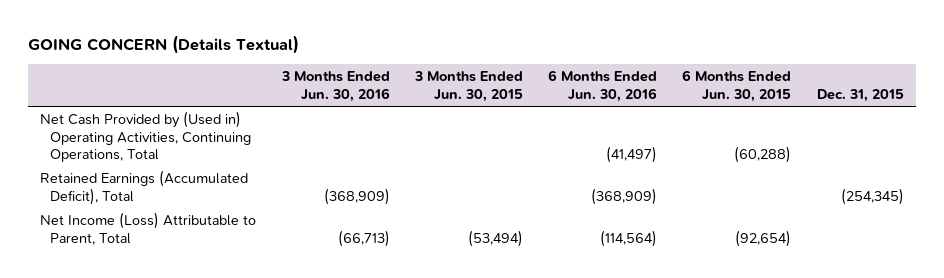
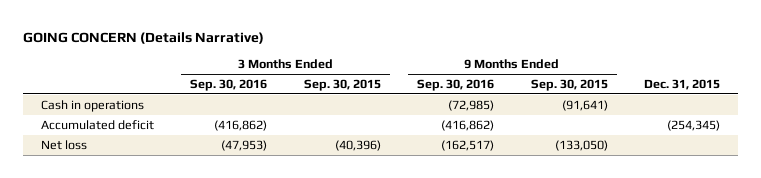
- GOING CONCERN (Details Textual)
+ GOING CONCERN (Details Narrative)
- | 3 Months Ended Jun. 30, 2016 | 3 Months Ended Jun. 30, 2015 | 6 Months Ended Jun. 30, 2016 | 6 Months Ended Jun. 30, 2015 | Dec. 31, 2015
+ | 3 Months Ended Sep. 30, 2016 | 3 Months Ended Sep. 30, 2015 | 9 Months Ended Sep. 30, 2016 | 9 Months Ended Sep. 30, 2015 | Dec. 31, 2015
- Net Cash Provided by (Used in) Operating Activities, Continuing Operations, Total | | | (41,497) | (60,288) |
- Retained Earnings (Accumulated Deficit), Total | (368,909) | | (368,909) | | (254,345)
- Net Income (Loss) Attributable to Parent, Total | (66,713) | (53,494) | (114,564) | (92,654) |
+ Cash in operations | | | (72,985) | (91,641) |
+ Accumulated deficit | (416,862) | | (416,862) | | (254,345)
+ Net loss | (47,953) | (40,396) | (162,517) | (133,050) |

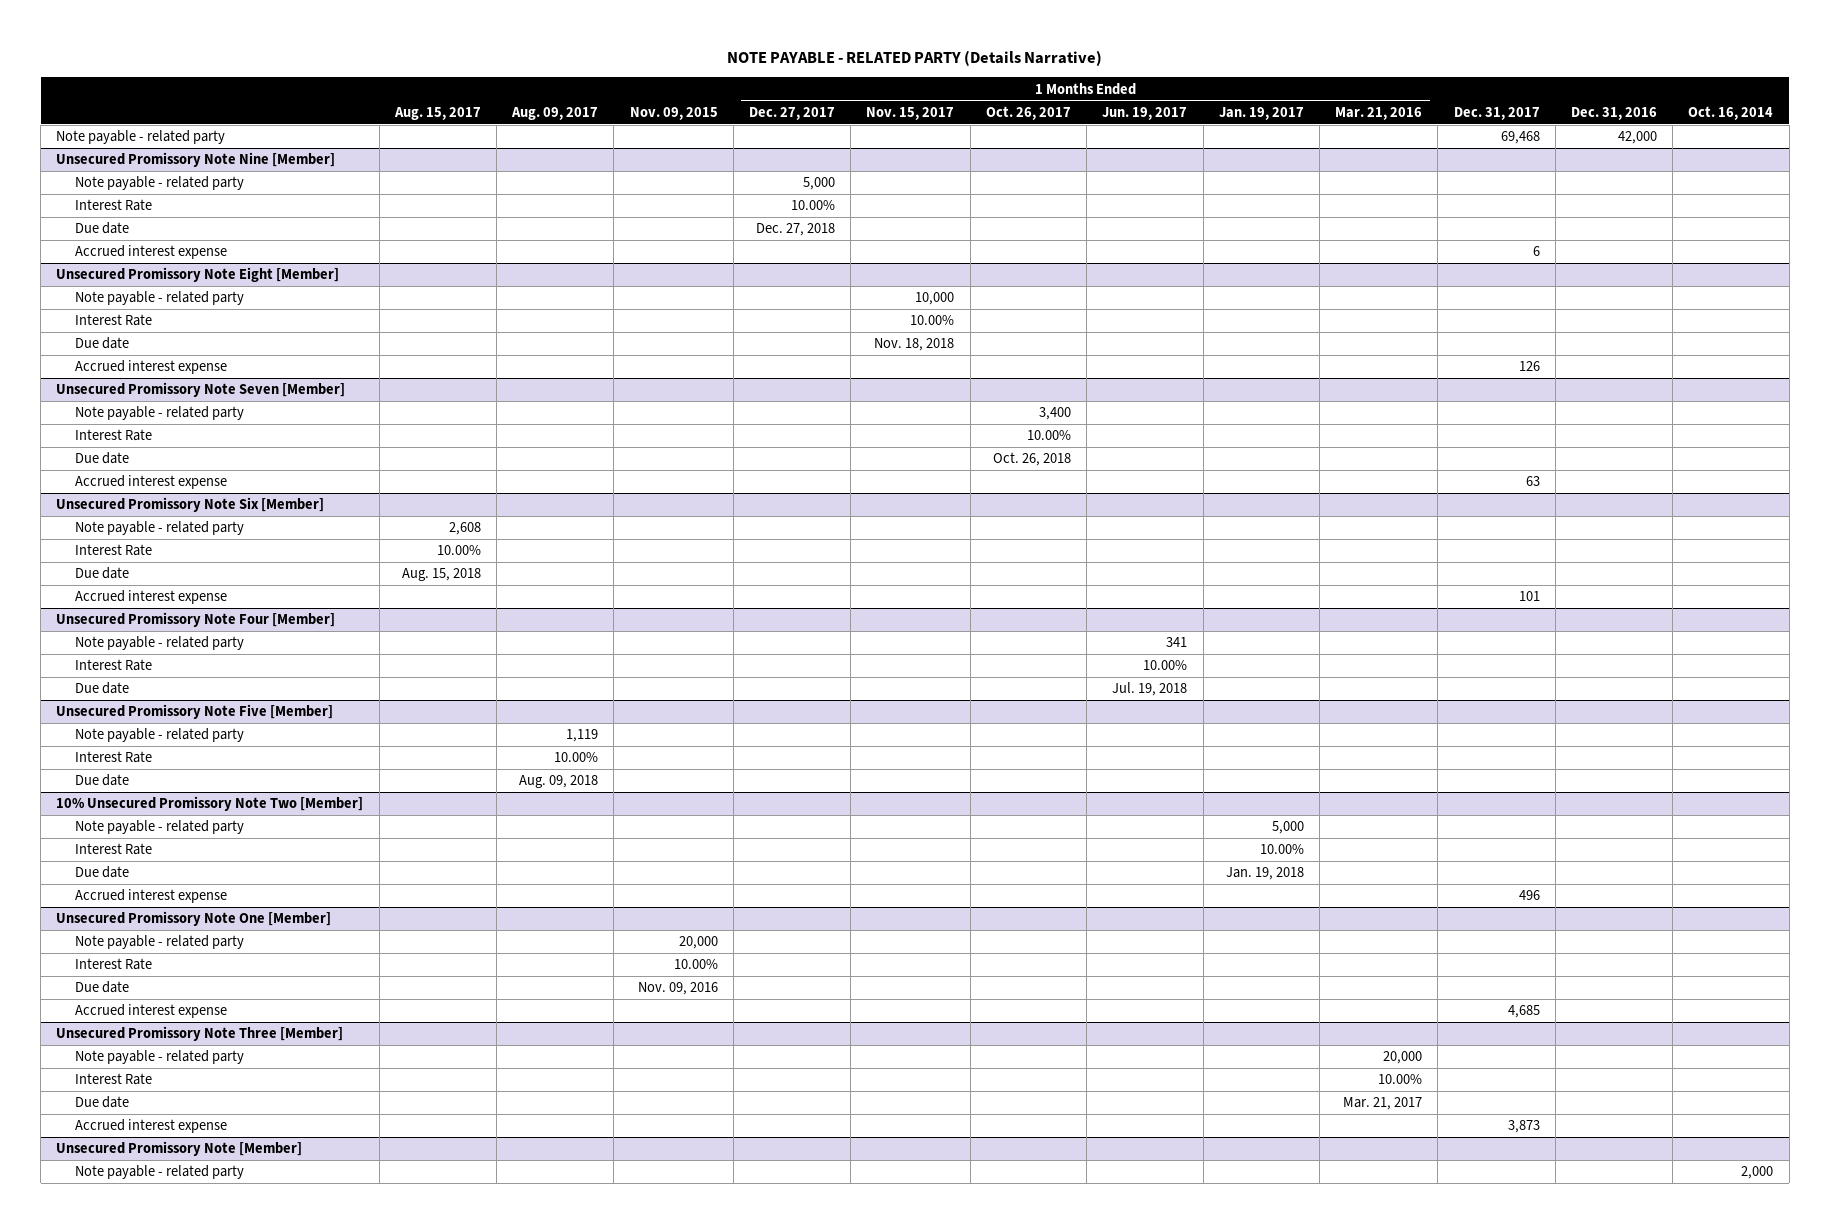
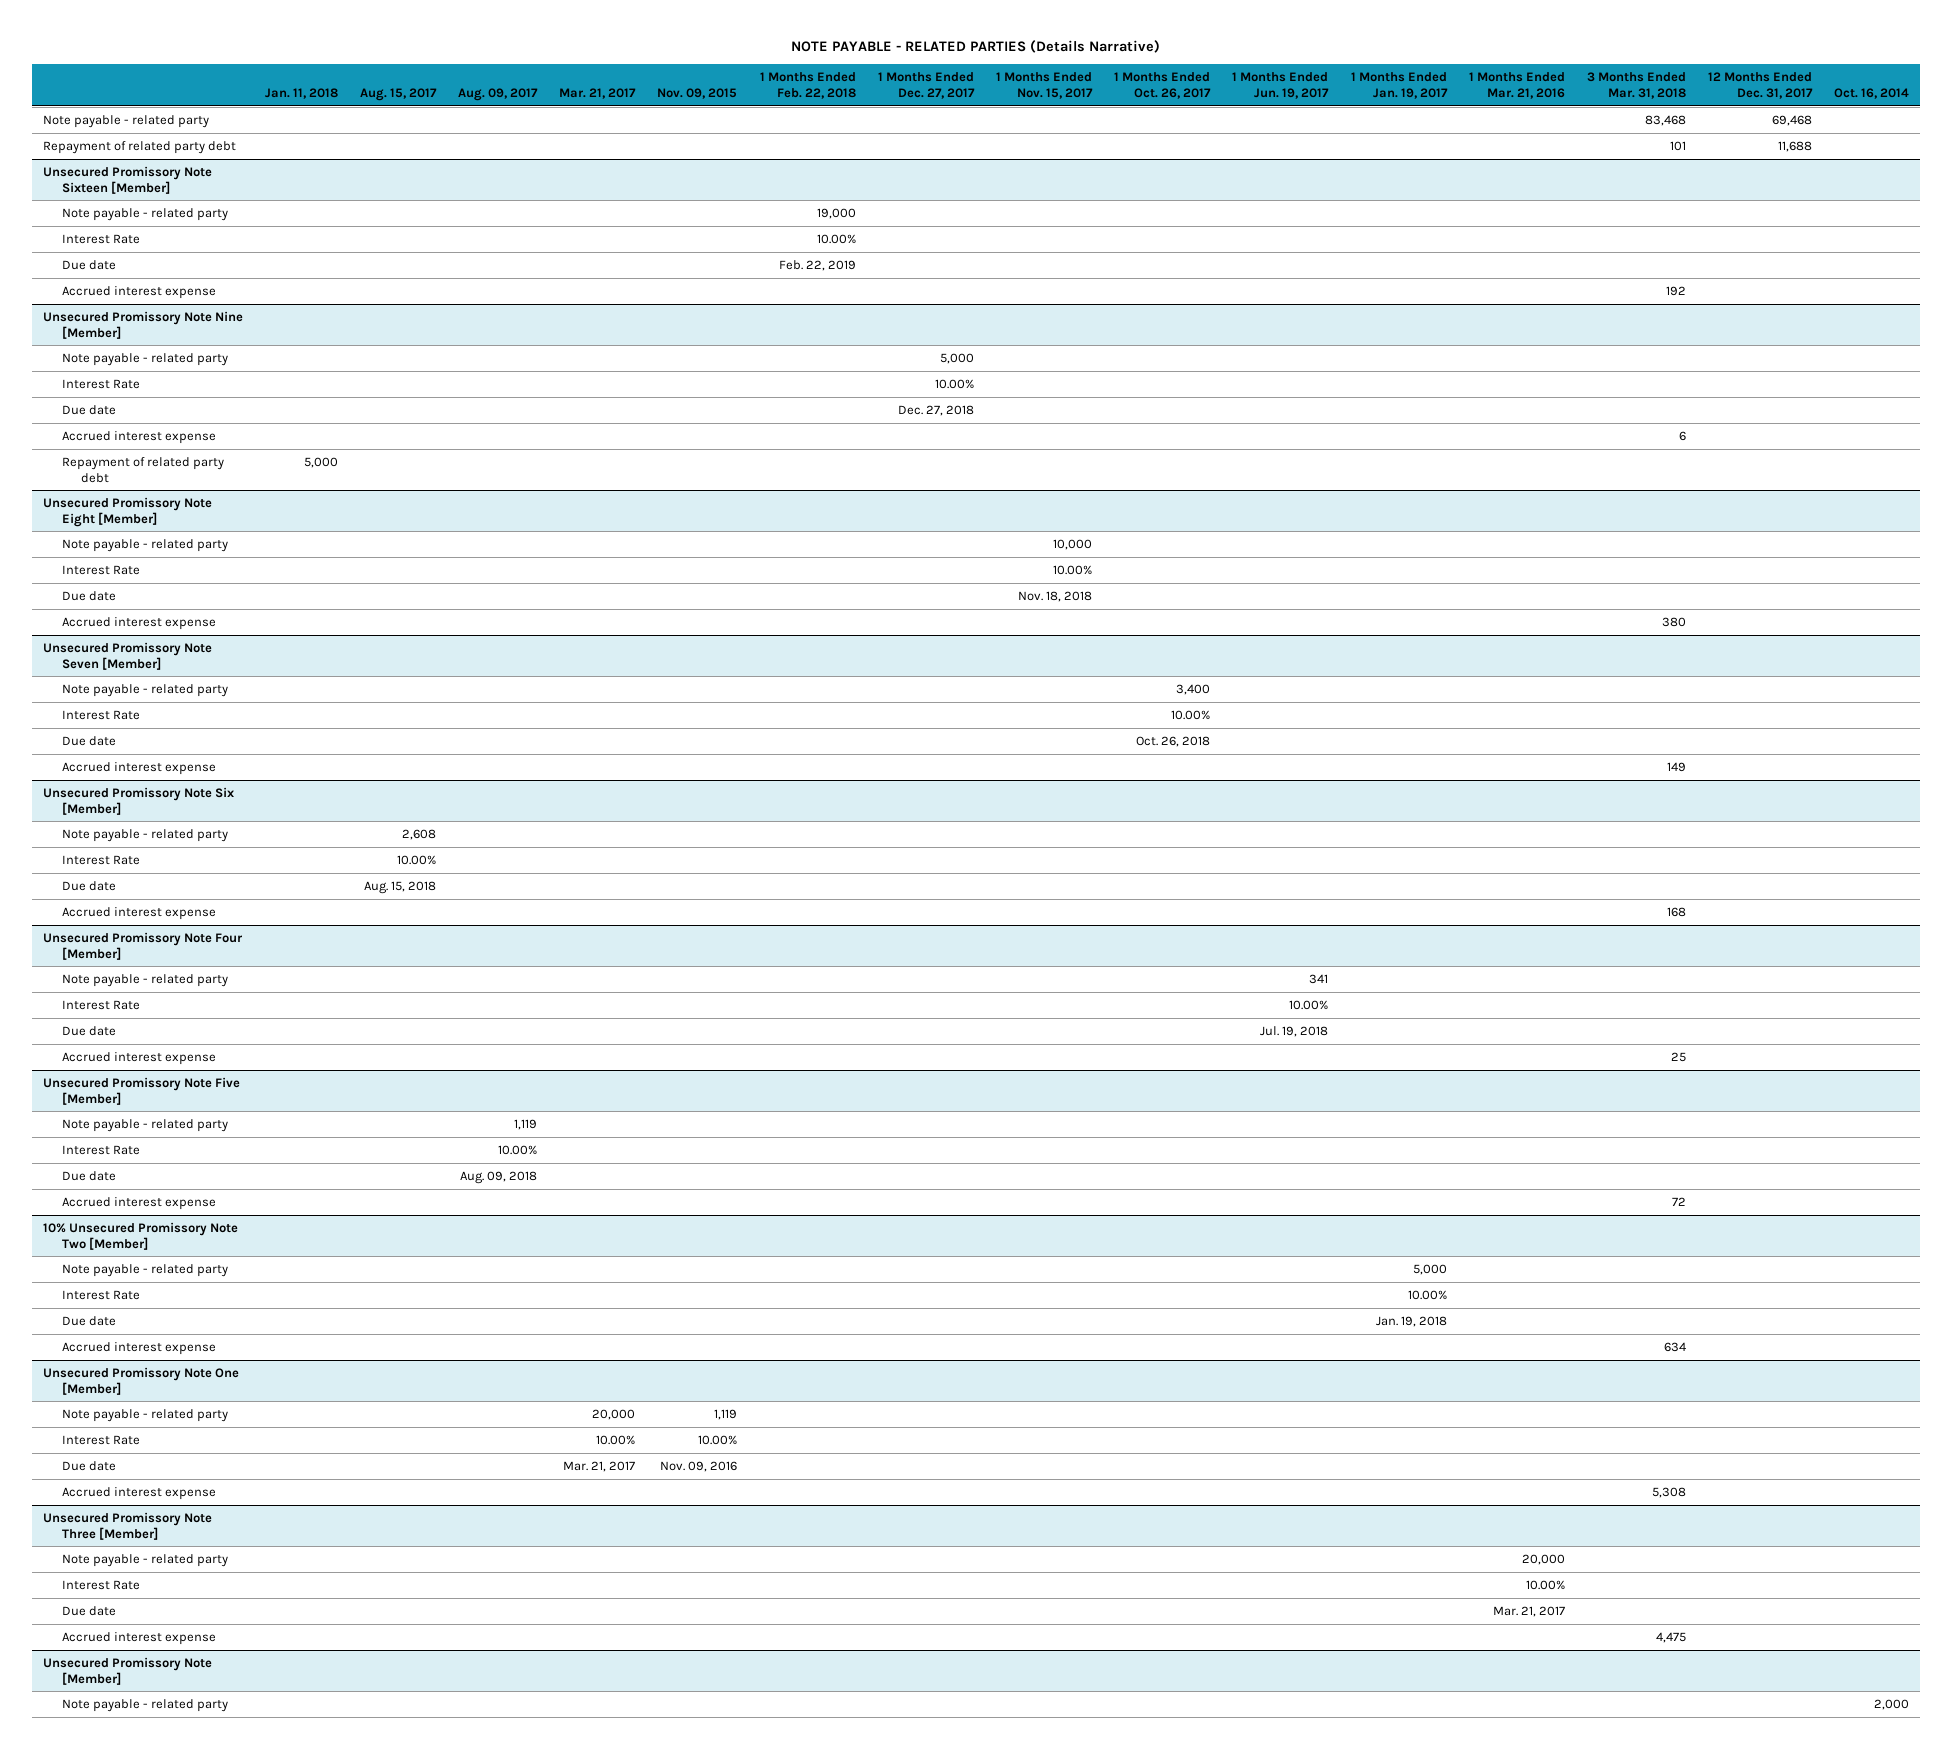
- NOTE PAYABLE - RELATED PARTY (Details Narrative)
+ NOTE PAYABLE - RELATED PARTIES (Details Narrative)
- | Aug. 15, 2017 | Aug. 09, 2017 | Nov. 09, 2015 | 1 Months Ended Dec. 27, 2017 | 1 Months Ended Nov. 15, 2017 | 1 Months Ended Oct. 26, 2017 | 1 Months Ended Jun. 19, 2017 | 1 Months Ended Jan. 19, 2017 | 1 Months Ended Mar. 21, 2016 | Dec. 31, 2017 | Dec. 31, 2016 | Oct. 16, 2014
+ | Jan. 11, 2018 | Aug. 15, 2017 | Aug. 09, 2017 | Mar. 21, 2017 | Nov. 09, 2015 | 1 Months Ended Feb. 22, 2018 | 1 Months Ended Dec. 27, 2017 | 1 Months Ended Nov. 15, 2017 | 1 Months Ended Oct. 26, 2017 | 1 Months Ended Jun. 19, 2017 | 1 Months Ended Jan. 19, 2017 | 1 Months Ended Mar. 21, 2016 | 3 Months Ended Mar. 31, 2018 | 12 Months Ended Dec. 31, 2017 | Oct. 16, 2014
+ Repayment of related party debt | | | | | | | | | | | | | 101 | 11,688 |
+ Unsecured Promissory Note Sixteen [Member]
+ Note payable - related party | | | | | | 19,000 | | | | | | | | |
+ Interest Rate | | | | | | 10.00% | | | | | | | | |
+ Due date | | | | | | Feb. 22, 2019 | | | | | | | | |
+ Accrued interest expense | | | | | | | | | | | | | 192 | |
@ Unsecured Promissory Note Nine [Member]
+ Repayment of related party debt | 5,000 | | | | | | | | | | | | | |
@ Unsecured Promissory Note Four [Member]
+ Accrued interest expense | | | | | | | | | | | | | 25 | |
@ Unsecured Promissory Note Five [Member]
+ Accrued interest expense | | | | | | | | | | | | | 72 | |
@ Unsecured Promissory Note One [Member]
- Note payable - related party | | | 20,000 | | | | | | | | |
+ Note payable - related party | | | | 20,000 | 1,119 | | | | | | | | | |

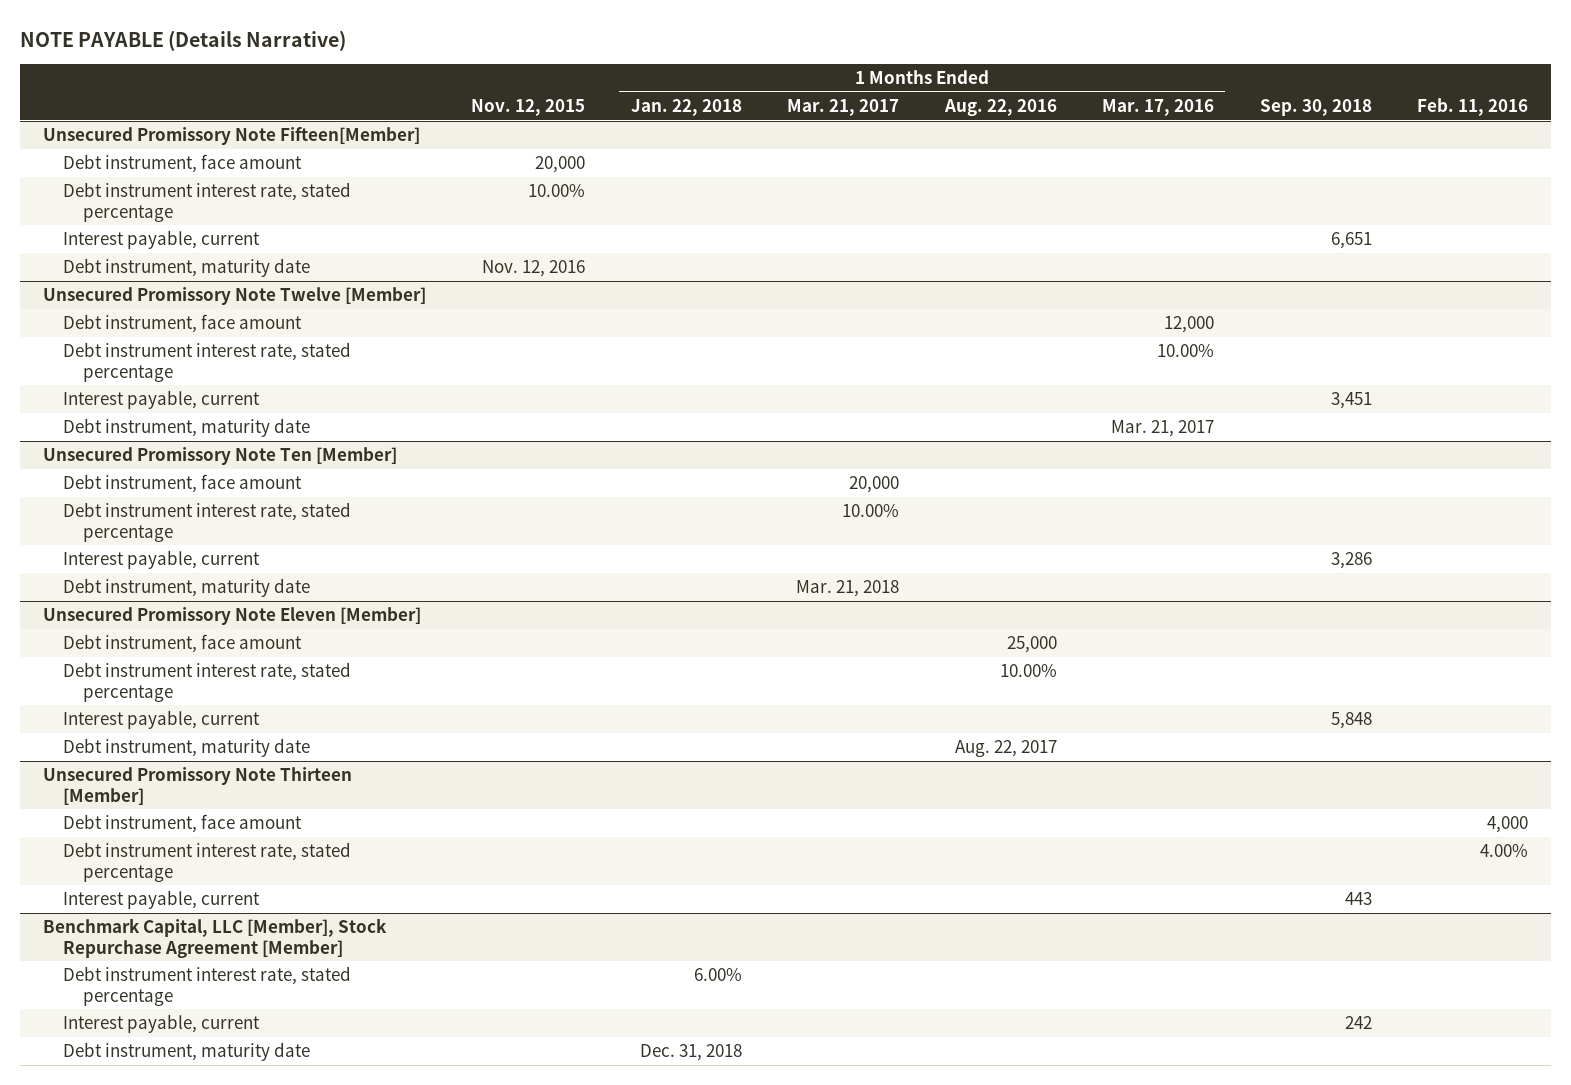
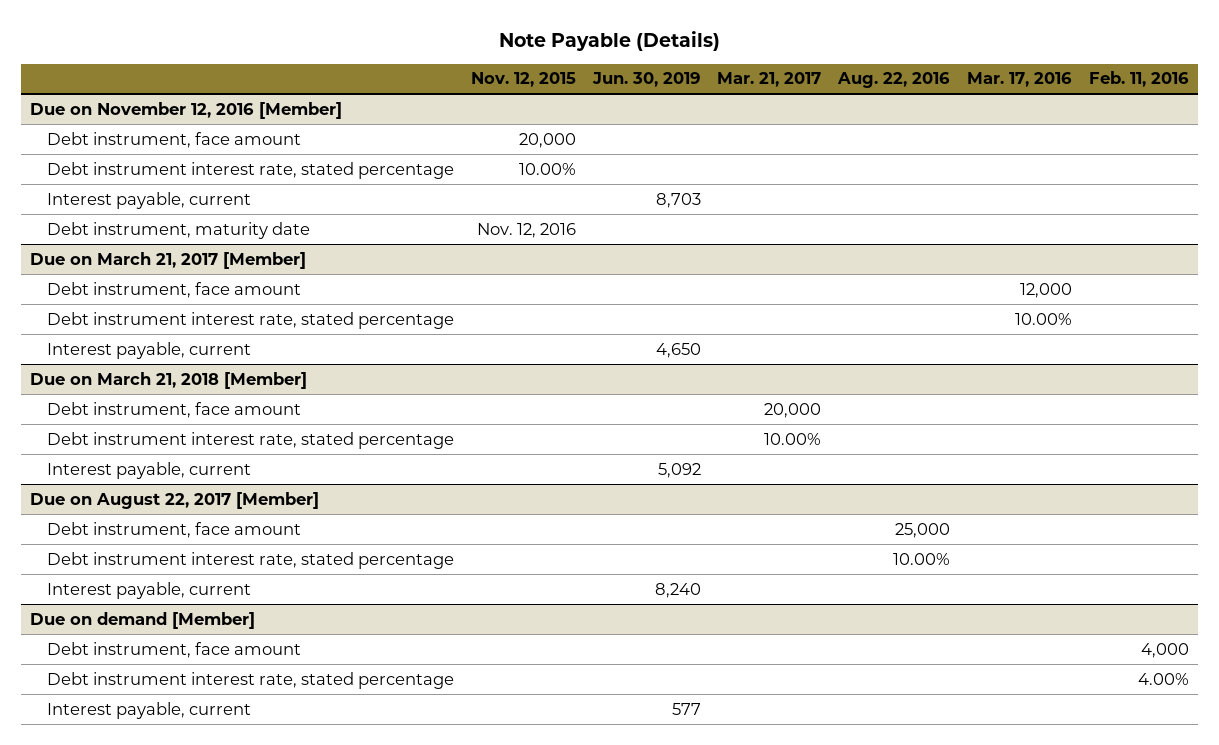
- NOTE PAYABLE (Details Narrative)
+ Note Payable (Details)
- | Nov. 12, 2015 | 1 Months Ended Jan. 22, 2018 | 1 Months Ended Mar. 21, 2017 | 1 Months Ended Aug. 22, 2016 | 1 Months Ended Mar. 17, 2016 | Sep. 30, 2018 | Feb. 11, 2016
+ | Nov. 12, 2015 | Jun. 30, 2019 | Mar. 21, 2017 | Aug. 22, 2016 | Mar. 17, 2016 | Feb. 11, 2016
- Unsecured Promissory Note Fifteen[Member]
+ Due on November 12, 2016 [Member]
- Unsecured Promissory Note Twelve [Member]
+ Due on March 21, 2017 [Member]
- Debt instrument, maturity date | | | | | Mar. 21, 2017 | |
- Unsecured Promissory Note Ten [Member]
+ Due on March 21, 2018 [Member]
- Debt instrument, maturity date | | | Mar. 21, 2018 | | | |
- Unsecured Promissory Note Eleven [Member]
+ Due on August 22, 2017 [Member]
- Debt instrument, maturity date | | | | Aug. 22, 2017 | | |
- Unsecured Promissory Note Thirteen [Member]
+ Due on demand [Member]
- Benchmark Capital, LLC [Member], Stock Repurchase Agreement [Member]
- Debt instrument interest rate, stated percentage | | 6.00% | | | | |
- Interest payable, current | | | | | | 242 |
- Debt instrument, maturity date | | Dec. 31, 2018 | | | | |

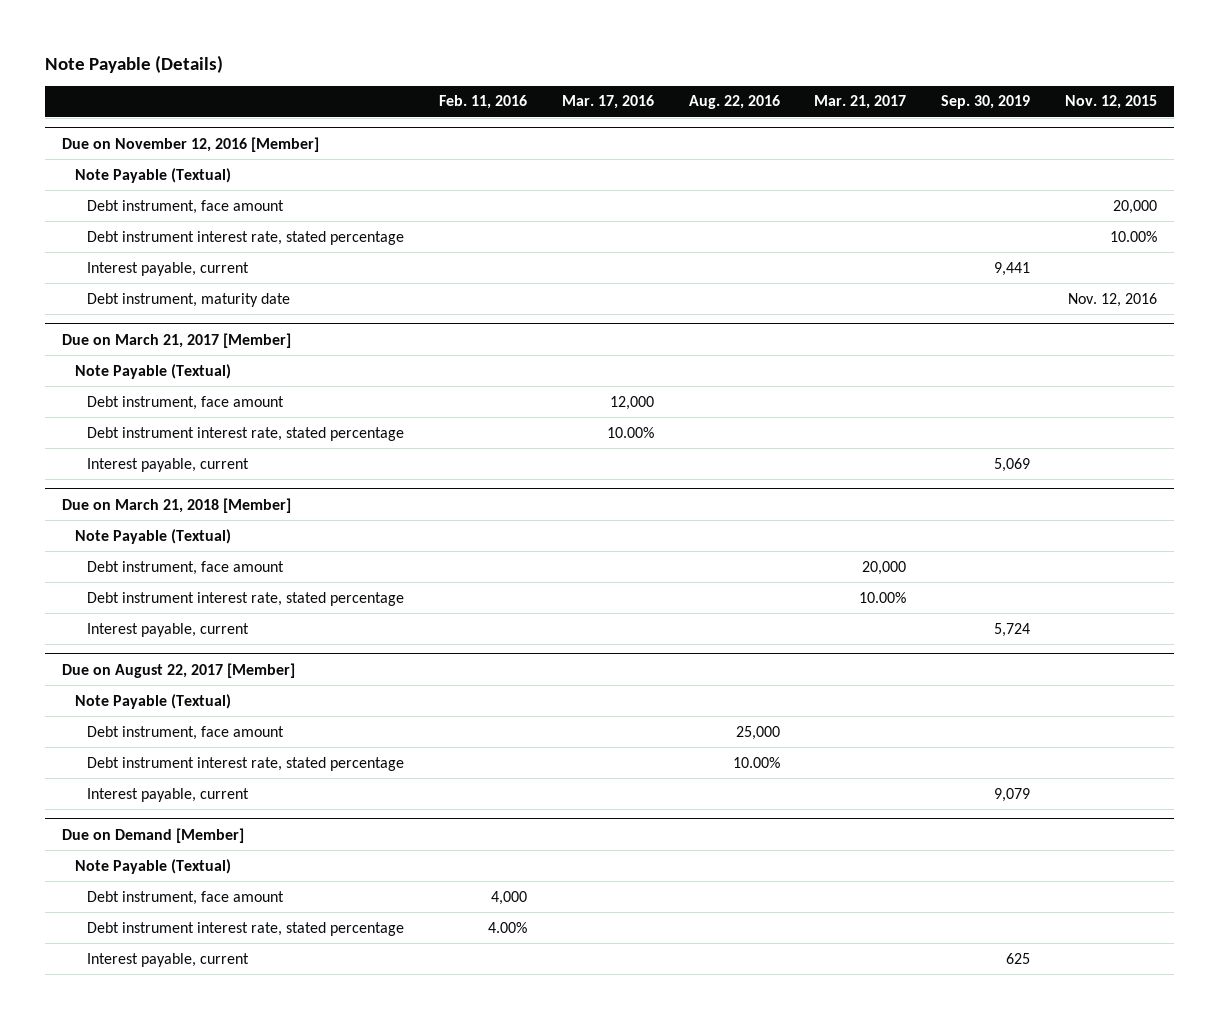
- | Nov. 12, 2015 | Jun. 30, 2019 | Mar. 21, 2017 | Aug. 22, 2016 | Mar. 17, 2016 | Feb. 11, 2016
+ | Feb. 11, 2016 | Mar. 17, 2016 | Aug. 22, 2016 | Mar. 21, 2017 | Sep. 30, 2019 | Nov. 12, 2015
@ Due on November 12, 2016 [Member]
+ Note Payable (Textual)
@ Due on March 21, 2017 [Member]
+ Note Payable (Textual)
@ Due on March 21, 2018 [Member]
+ Note Payable (Textual)
@ Due on August 22, 2017 [Member]
+ Note Payable (Textual)
- Due on demand [Member]
+ Due on Demand [Member]
+ Note Payable (Textual)

